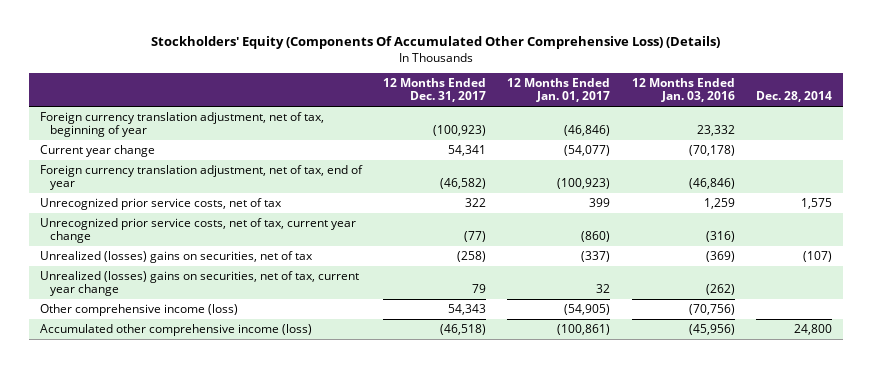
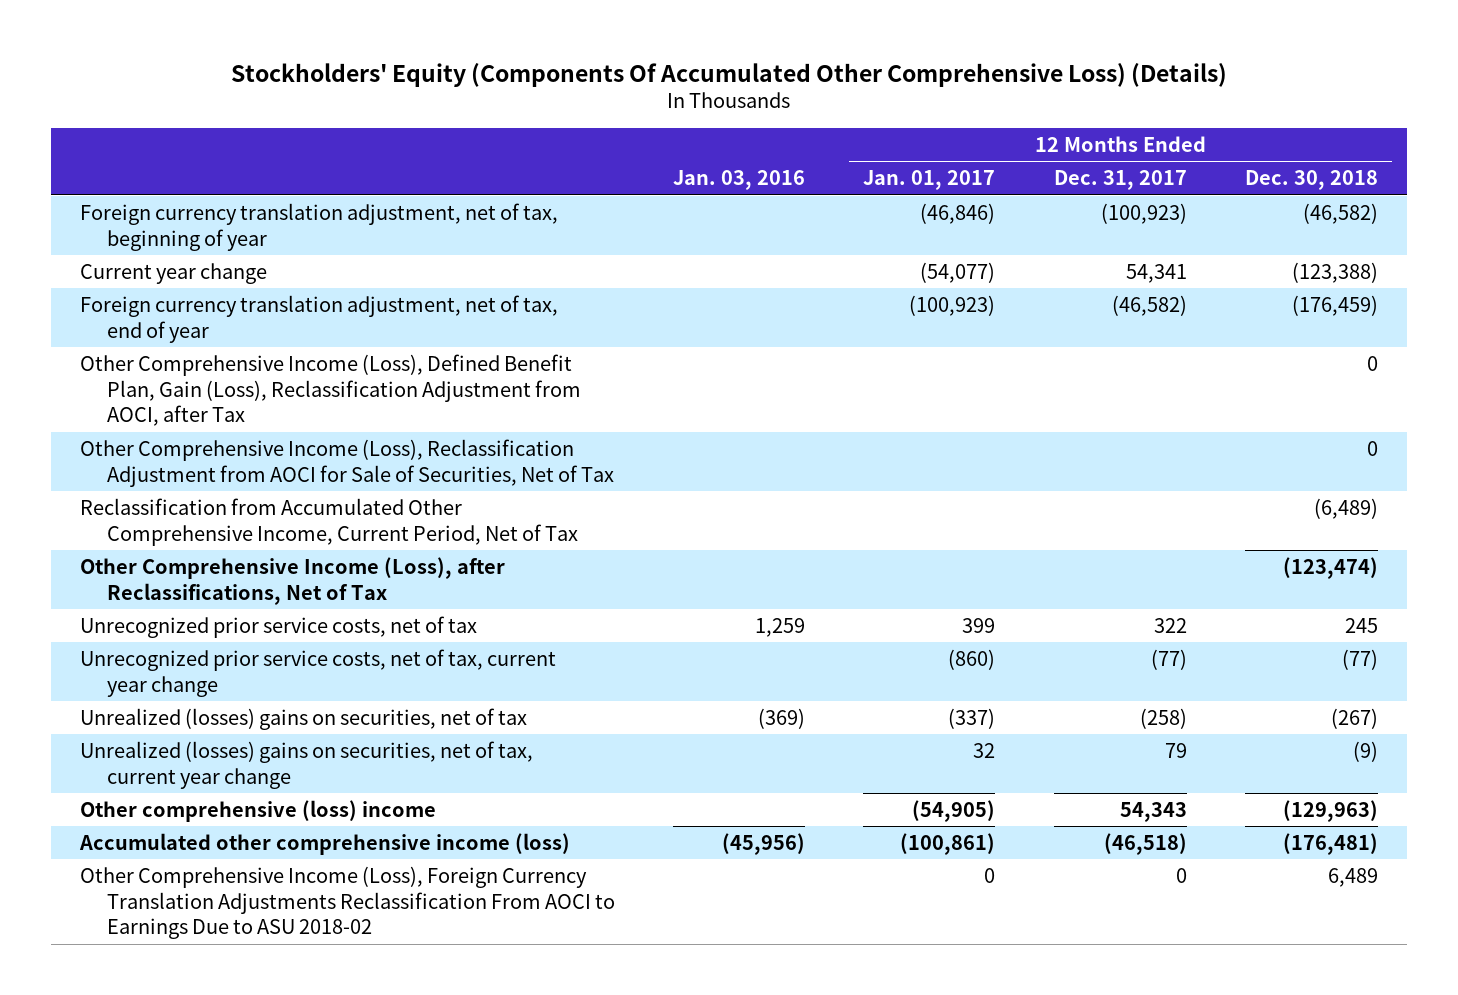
- | 12 Months Ended Dec. 31, 2017 | 12 Months Ended Jan. 01, 2017 | 12 Months Ended Jan. 03, 2016 | Dec. 28, 2014
+ | Jan. 03, 2016 | 12 Months Ended Jan. 01, 2017 | 12 Months Ended Dec. 31, 2017 | 12 Months Ended Dec. 30, 2018
+ Other Comprehensive Income (Loss), Defined Benefit Plan, Gain (Loss), Reclassification Adjustment from AOCI, after Tax | | | | 0
+ Other Comprehensive Income (Loss), Reclassification Adjustment from AOCI for Sale of Securities, Net of Tax | | | | 0
+ Reclassification from Accumulated Other Comprehensive Income, Current Period, Net of Tax | | | | (6,489)
+ Other Comprehensive Income (Loss), after Reclassifications, Net of Tax | | | | (123,474)
- Other comprehensive income (loss) | 54,343 | (54,905) | (70,756) |
+ Other comprehensive (loss) income | | (54,905) | 54,343 | (129,963)
+ Other Comprehensive Income (Loss), Foreign Currency Translation Adjustments Reclassification From AOCI to Earnings Due to ASU 2018-02 | | 0 | 0 | 6,489

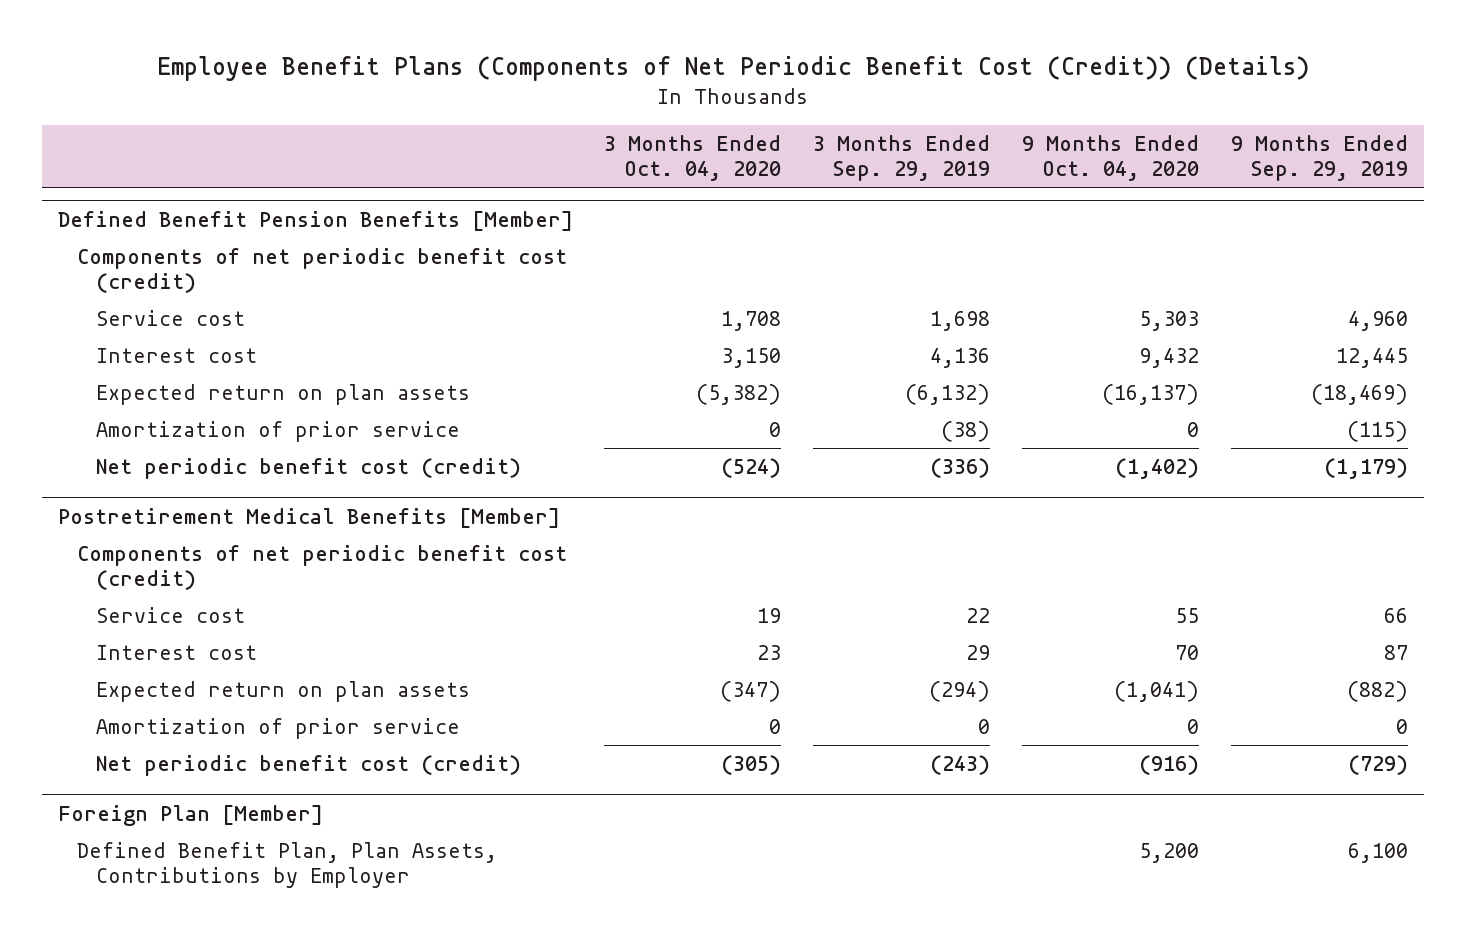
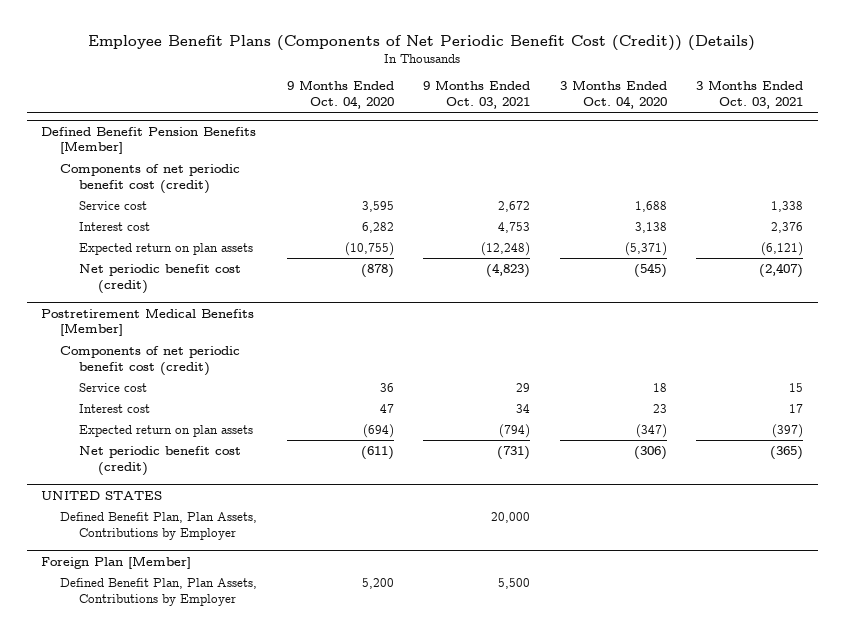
- | 3 Months Ended Oct. 04, 2020 | 3 Months Ended Sep. 29, 2019 | 9 Months Ended Oct. 04, 2020 | 9 Months Ended Sep. 29, 2019
+ | 9 Months Ended Oct. 04, 2020 | 9 Months Ended Oct. 03, 2021 | 3 Months Ended Oct. 04, 2020 | 3 Months Ended Oct. 03, 2021
@ Defined Benefit Pension Benefits [Member]
- Service cost | 1,708 | 1,698 | 5,303 | 4,960
- Interest cost | 3,150 | 4,136 | 9,432 | 12,445
- Expected return on plan assets | (5,382) | (6,132) | (16,137) | (18,469)
- Amortization of prior service | 0 | (38) | 0 | (115)
- Net periodic benefit cost (credit) | (524) | (336) | (1,402) | (1,179)
+ Service cost | 3,595 | 2,672 | 1,688 | 1,338
+ Interest cost | 6,282 | 4,753 | 3,138 | 2,376
+ Expected return on plan assets | (10,755) | (12,248) | (5,371) | (6,121)
+ Net periodic benefit cost (credit) | (878) | (4,823) | (545) | (2,407)
@ Postretirement Medical Benefits [Member]
- Service cost | 19 | 22 | 55 | 66
- Interest cost | 23 | 29 | 70 | 87
- Expected return on plan assets | (347) | (294) | (1,041) | (882)
- Amortization of prior service | 0 | 0 | 0 | 0
- Net periodic benefit cost (credit) | (305) | (243) | (916) | (729)
+ Service cost | 36 | 29 | 18 | 15
+ Interest cost | 47 | 34 | 23 | 17
+ Expected return on plan assets | (694) | (794) | (347) | (397)
+ Net periodic benefit cost (credit) | (611) | (731) | (306) | (365)
+ UNITED STATES
+ Defined Benefit Plan, Plan Assets, Contributions by Employer | | 20,000 | |

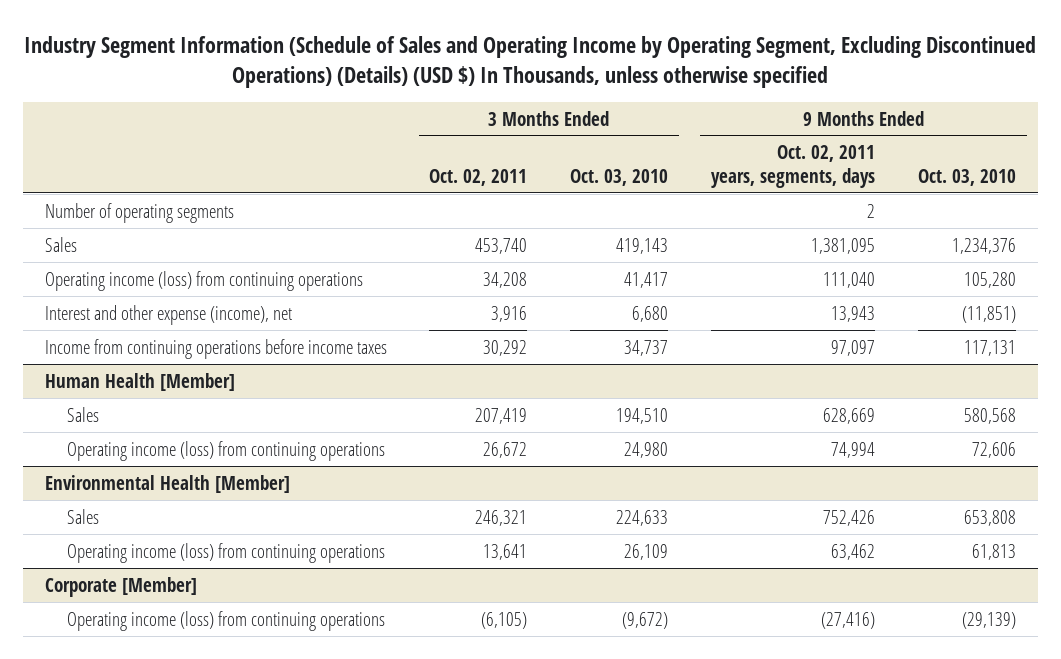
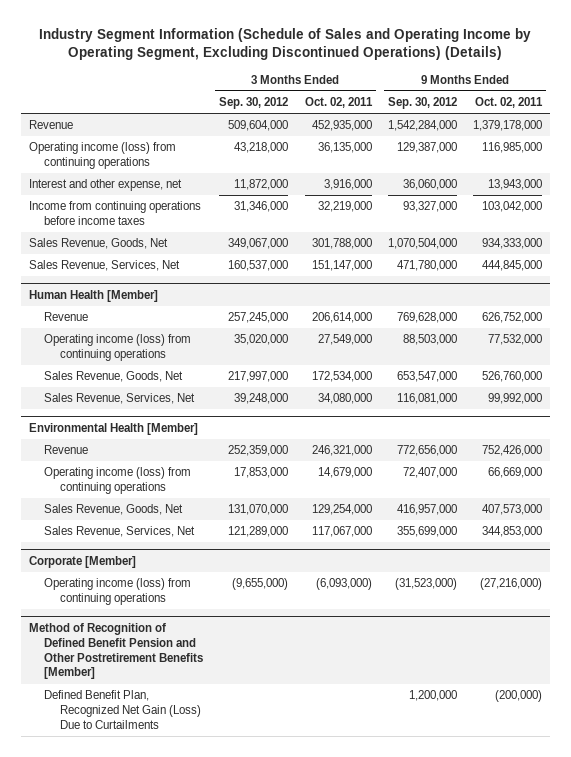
- Industry Segment Information (Schedule of Sales and Operating Income by Operating Segment, Excluding Discontinued Operations) (Details) (USD $) In Thousands, unless otherwise specified
+ Industry Segment Information (Schedule of Sales and Operating Income by Operating Segment, Excluding Discontinued Operations) (Details)
- | 3 Months Ended Oct. 02, 2011 | 3 Months Ended Oct. 03, 2010 | 9 Months Ended Oct. 02, 2011 years, segments, days | 9 Months Ended Oct. 03, 2010
+ | 3 Months Ended Sep. 30, 2012 | 3 Months Ended Oct. 02, 2011 | 9 Months Ended Sep. 30, 2012 | 9 Months Ended Oct. 02, 2011
- Number of operating segments | | | 2 |
- Sales | 453,740 | 419,143 | 1,381,095 | 1,234,376
- Operating income (loss) from continuing operations | 34,208 | 41,417 | 111,040 | 105,280
- Interest and other expense (income), net | 3,916 | 6,680 | 13,943 | (11,851)
- Income from continuing operations before income taxes | 30,292 | 34,737 | 97,097 | 117,131
+ Revenue | 509,604,000 | 452,935,000 | 1,542,284,000 | 1,379,178,000
+ Operating income (loss) from continuing operations | 43,218,000 | 36,135,000 | 129,387,000 | 116,985,000
+ Interest and other expense, net | 11,872,000 | 3,916,000 | 36,060,000 | 13,943,000
+ Income from continuing operations before income taxes | 31,346,000 | 32,219,000 | 93,327,000 | 103,042,000
+ Sales Revenue, Goods, Net | 349,067,000 | 301,788,000 | 1,070,504,000 | 934,333,000
+ Sales Revenue, Services, Net | 160,537,000 | 151,147,000 | 471,780,000 | 444,845,000
@ Human Health [Member]
- Sales | 207,419 | 194,510 | 628,669 | 580,568
- Operating income (loss) from continuing operations | 26,672 | 24,980 | 74,994 | 72,606
+ Revenue | 257,245,000 | 206,614,000 | 769,628,000 | 626,752,000
+ Operating income (loss) from continuing operations | 35,020,000 | 27,549,000 | 88,503,000 | 77,532,000
+ Sales Revenue, Goods, Net | 217,997,000 | 172,534,000 | 653,547,000 | 526,760,000
+ Sales Revenue, Services, Net | 39,248,000 | 34,080,000 | 116,081,000 | 99,992,000
@ Environmental Health [Member]
- Sales | 246,321 | 224,633 | 752,426 | 653,808
- Operating income (loss) from continuing operations | 13,641 | 26,109 | 63,462 | 61,813
+ Revenue | 252,359,000 | 246,321,000 | 772,656,000 | 752,426,000
+ Operating income (loss) from continuing operations | 17,853,000 | 14,679,000 | 72,407,000 | 66,669,000
+ Sales Revenue, Goods, Net | 131,070,000 | 129,254,000 | 416,957,000 | 407,573,000
+ Sales Revenue, Services, Net | 121,289,000 | 117,067,000 | 355,699,000 | 344,853,000
@ Corporate [Member]
- Operating income (loss) from continuing operations | (6,105) | (9,672) | (27,416) | (29,139)
+ Operating income (loss) from continuing operations | (9,655,000) | (6,093,000) | (31,523,000) | (27,216,000)
+ Method of Recognition of Defined Benefit Pension and Other Postretirement Benefits [Member]
+ Defined Benefit Plan, Recognized Net Gain (Loss) Due to Curtailments | | | 1,200,000 | (200,000)

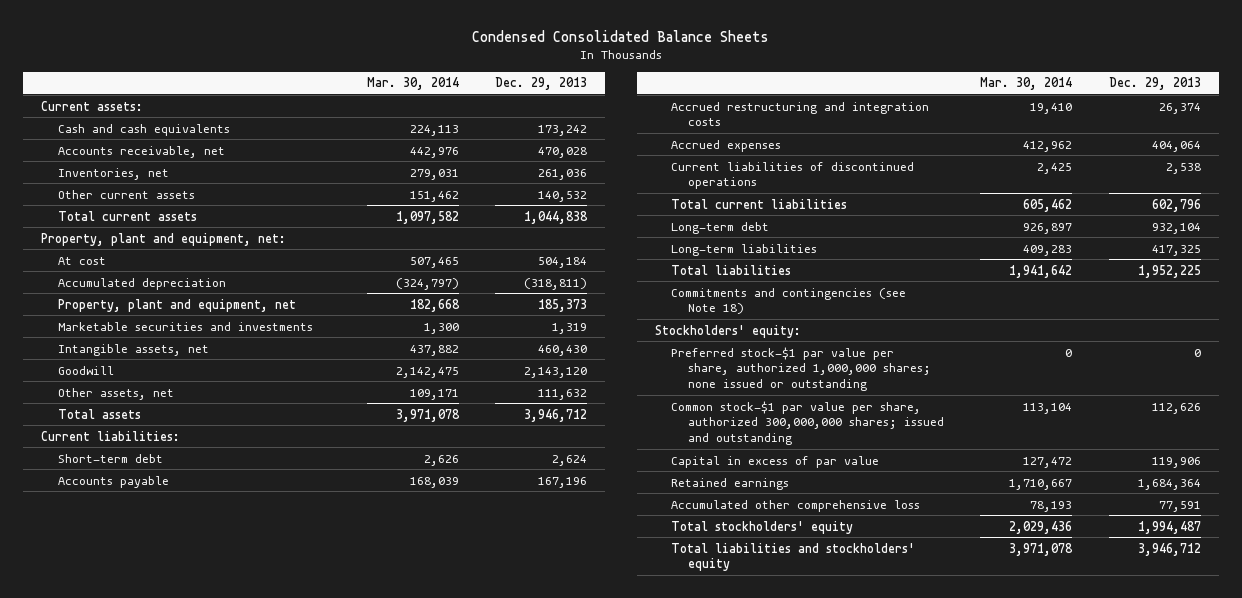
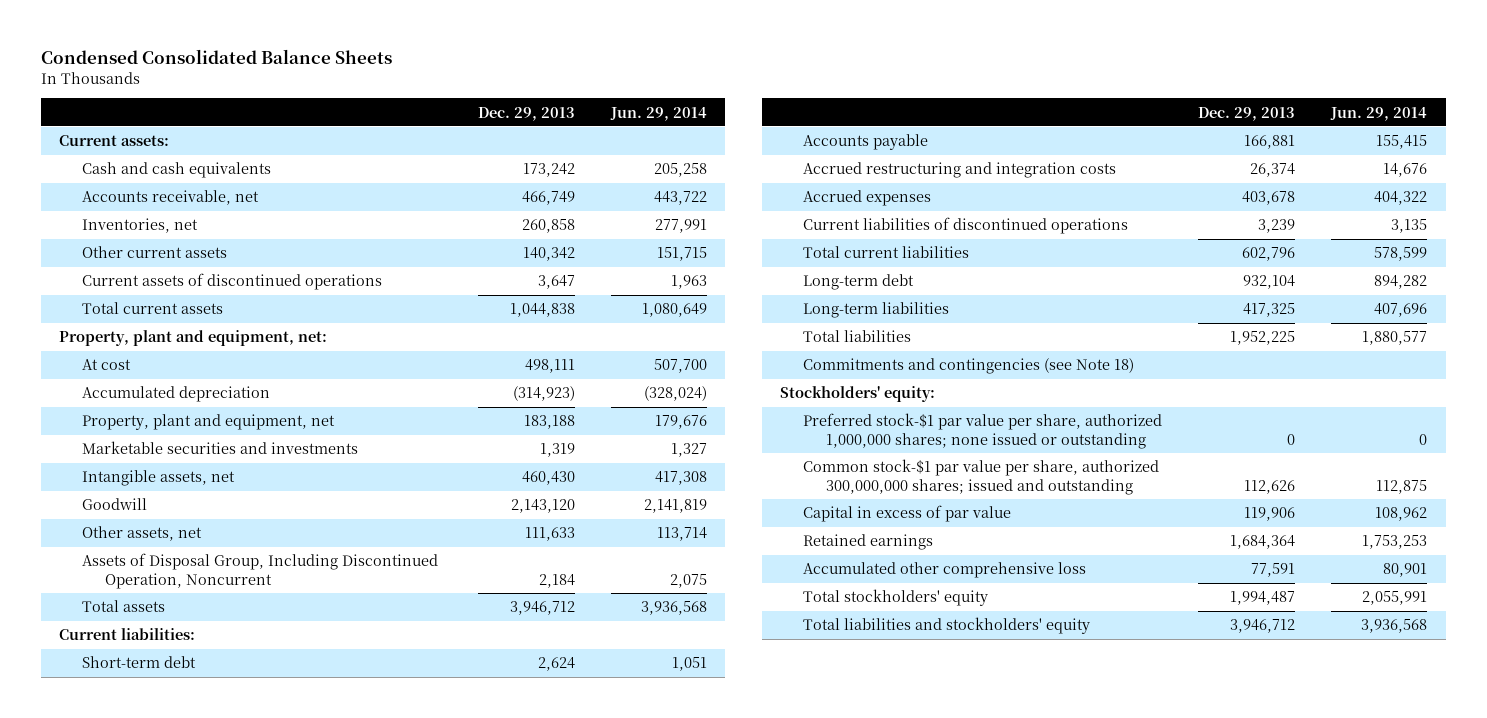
- | Mar. 30, 2014 | Dec. 29, 2013
+ | Dec. 29, 2013 | Jun. 29, 2014
- Accounts receivable, net | 442,976 | 470,028
- Inventories, net | 279,031 | 261,036
- Other current assets | 151,462 | 140,532
+ Accounts receivable, net | 466,749 | 443,722
+ Inventories, net | 260,858 | 277,991
+ Other current assets | 140,342 | 151,715
+ Current assets of discontinued operations | 3,647 | 1,963
- At cost | 507,465 | 504,184
- Accumulated depreciation | (324,797) | (318,811)
- Property, plant and equipment, net | 182,668 | 185,373
+ At cost | 498,111 | 507,700
+ Accumulated depreciation | (314,923) | (328,024)
+ Property, plant and equipment, net | 183,188 | 179,676
- Other assets, net | 109,171 | 111,632
+ Other assets, net | 111,633 | 113,714
+ Assets of Disposal Group, Including Discontinued Operation, Noncurrent | 2,184 | 2,075
- Accounts payable | 168,039 | 167,196
+ Accounts payable | 166,881 | 155,415
- Accrued expenses | 412,962 | 404,064
- Current liabilities of discontinued operations | 2,425 | 2,538
+ Accrued expenses | 403,678 | 404,322
+ Current liabilities of discontinued operations | 3,239 | 3,135

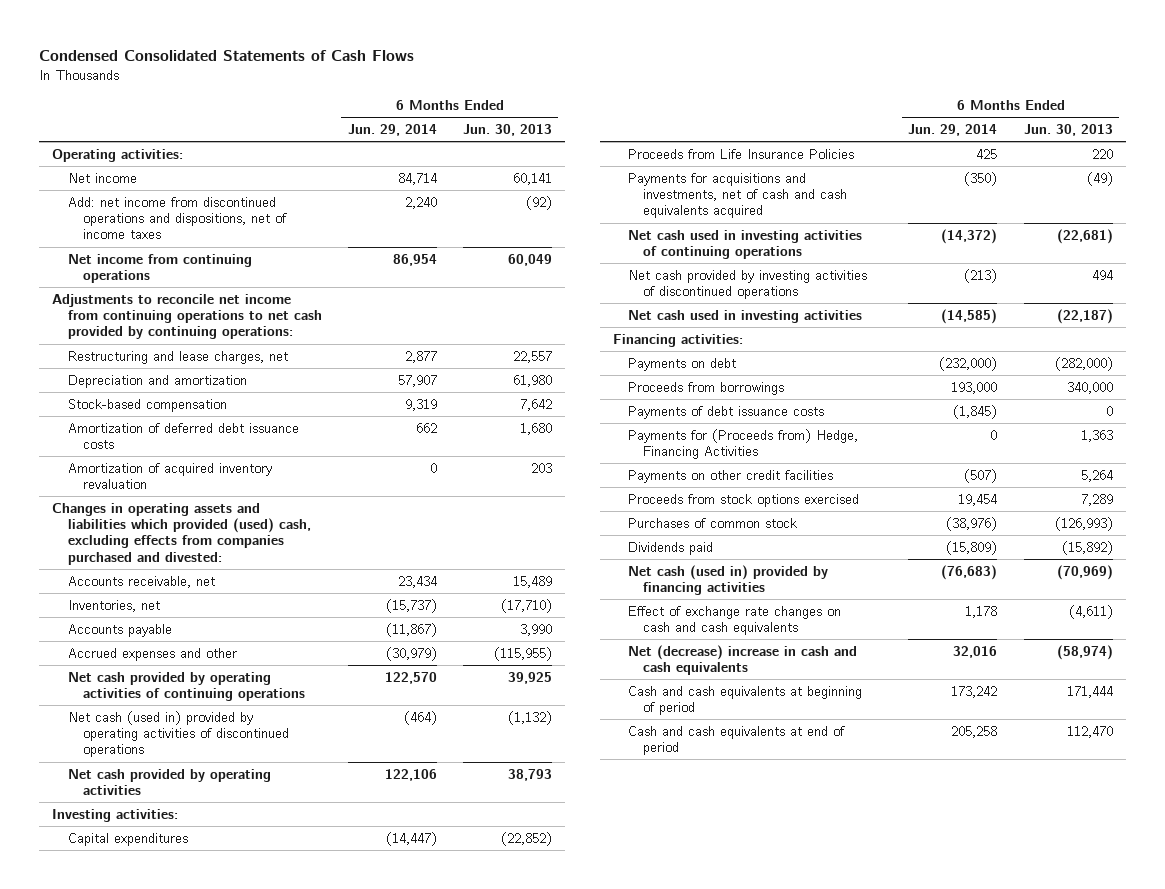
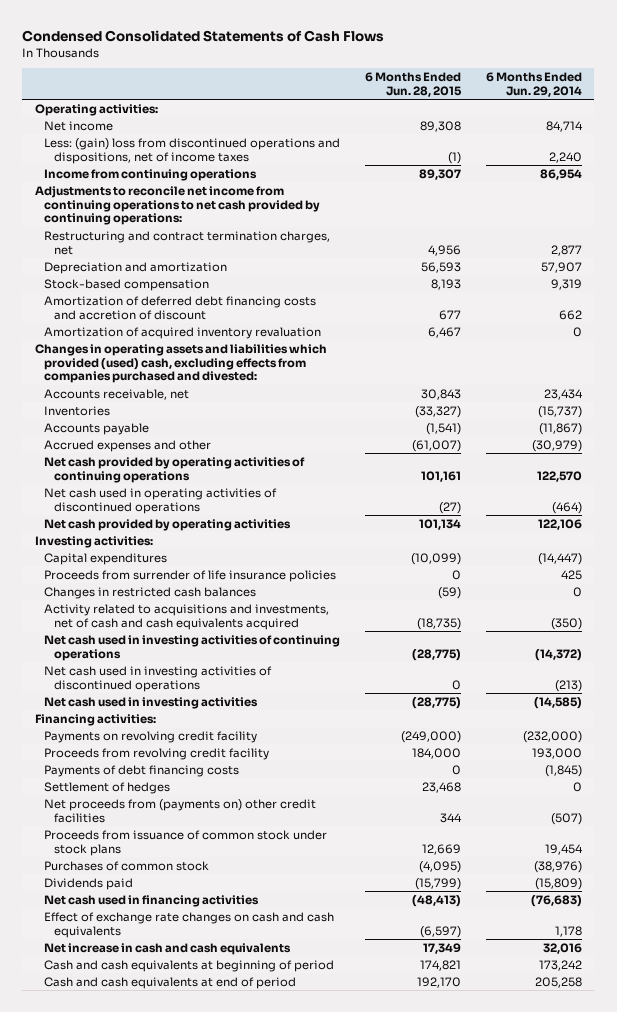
- | 6 Months Ended Jun. 29, 2014 | 6 Months Ended Jun. 30, 2013
+ | 6 Months Ended Jun. 28, 2015 | 6 Months Ended Jun. 29, 2014
- Add: net income from discontinued operations and dispositions, net of income taxes | 2,240 | (92)
- Net income from continuing operations | 86,954 | 60,049
+ Less: (gain) loss from discontinued operations and dispositions, net of income taxes | (1) | 2,240
+ Income from continuing operations | 89,307 | 86,954
- Restructuring and lease charges, net | 2,877 | 22,557
+ Restructuring and contract termination charges, net | 4,956 | 2,877
- Amortization of deferred debt issuance costs | 662 | 1,680
+ Amortization of deferred debt financing costs and accretion of discount | 677 | 662
- Inventories, net | (15,737) | (17,710)
+ Inventories | (33,327) | (15,737)
- Net cash (used in) provided by operating activities of discontinued operations | (464) | (1,132)
+ Net cash used in operating activities of discontinued operations | (27) | (464)
- Proceeds from Life Insurance Policies | 425 | 220
- Payments for acquisitions and investments, net of cash and cash equivalents acquired | (350) | (49)
+ Proceeds from surrender of life insurance policies | 0 | 425
+ Changes in restricted cash balances | (59) | 0
+ Activity related to acquisitions and investments, net of cash and cash equivalents acquired | (18,735) | (350)
- Net cash provided by investing activities of discontinued operations | (213) | 494
+ Net cash used in investing activities of discontinued operations | 0 | (213)
- Payments on debt | (232,000) | (282,000)
- Proceeds from borrowings | 193,000 | 340,000
- Payments of debt issuance costs | (1,845) | 0
- Payments for (Proceeds from) Hedge, Financing Activities | 0 | 1,363
- Payments on other credit facilities | (507) | 5,264
- Proceeds from stock options exercised | 19,454 | 7,289
+ Payments on revolving credit facility | (249,000) | (232,000)
+ Proceeds from revolving credit facility | 184,000 | 193,000
+ Payments of debt financing costs | 0 | (1,845)
+ Settlement of hedges | 23,468 | 0
+ Net proceeds from (payments on) other credit facilities | 344 | (507)
+ Proceeds from issuance of common stock under stock plans | 12,669 | 19,454
- Net cash (used in) provided by financing activities | (76,683) | (70,969)
+ Net cash used in financing activities | (48,413) | (76,683)
- Net (decrease) increase in cash and cash equivalents | 32,016 | (58,974)
+ Net increase in cash and cash equivalents | 17,349 | 32,016

